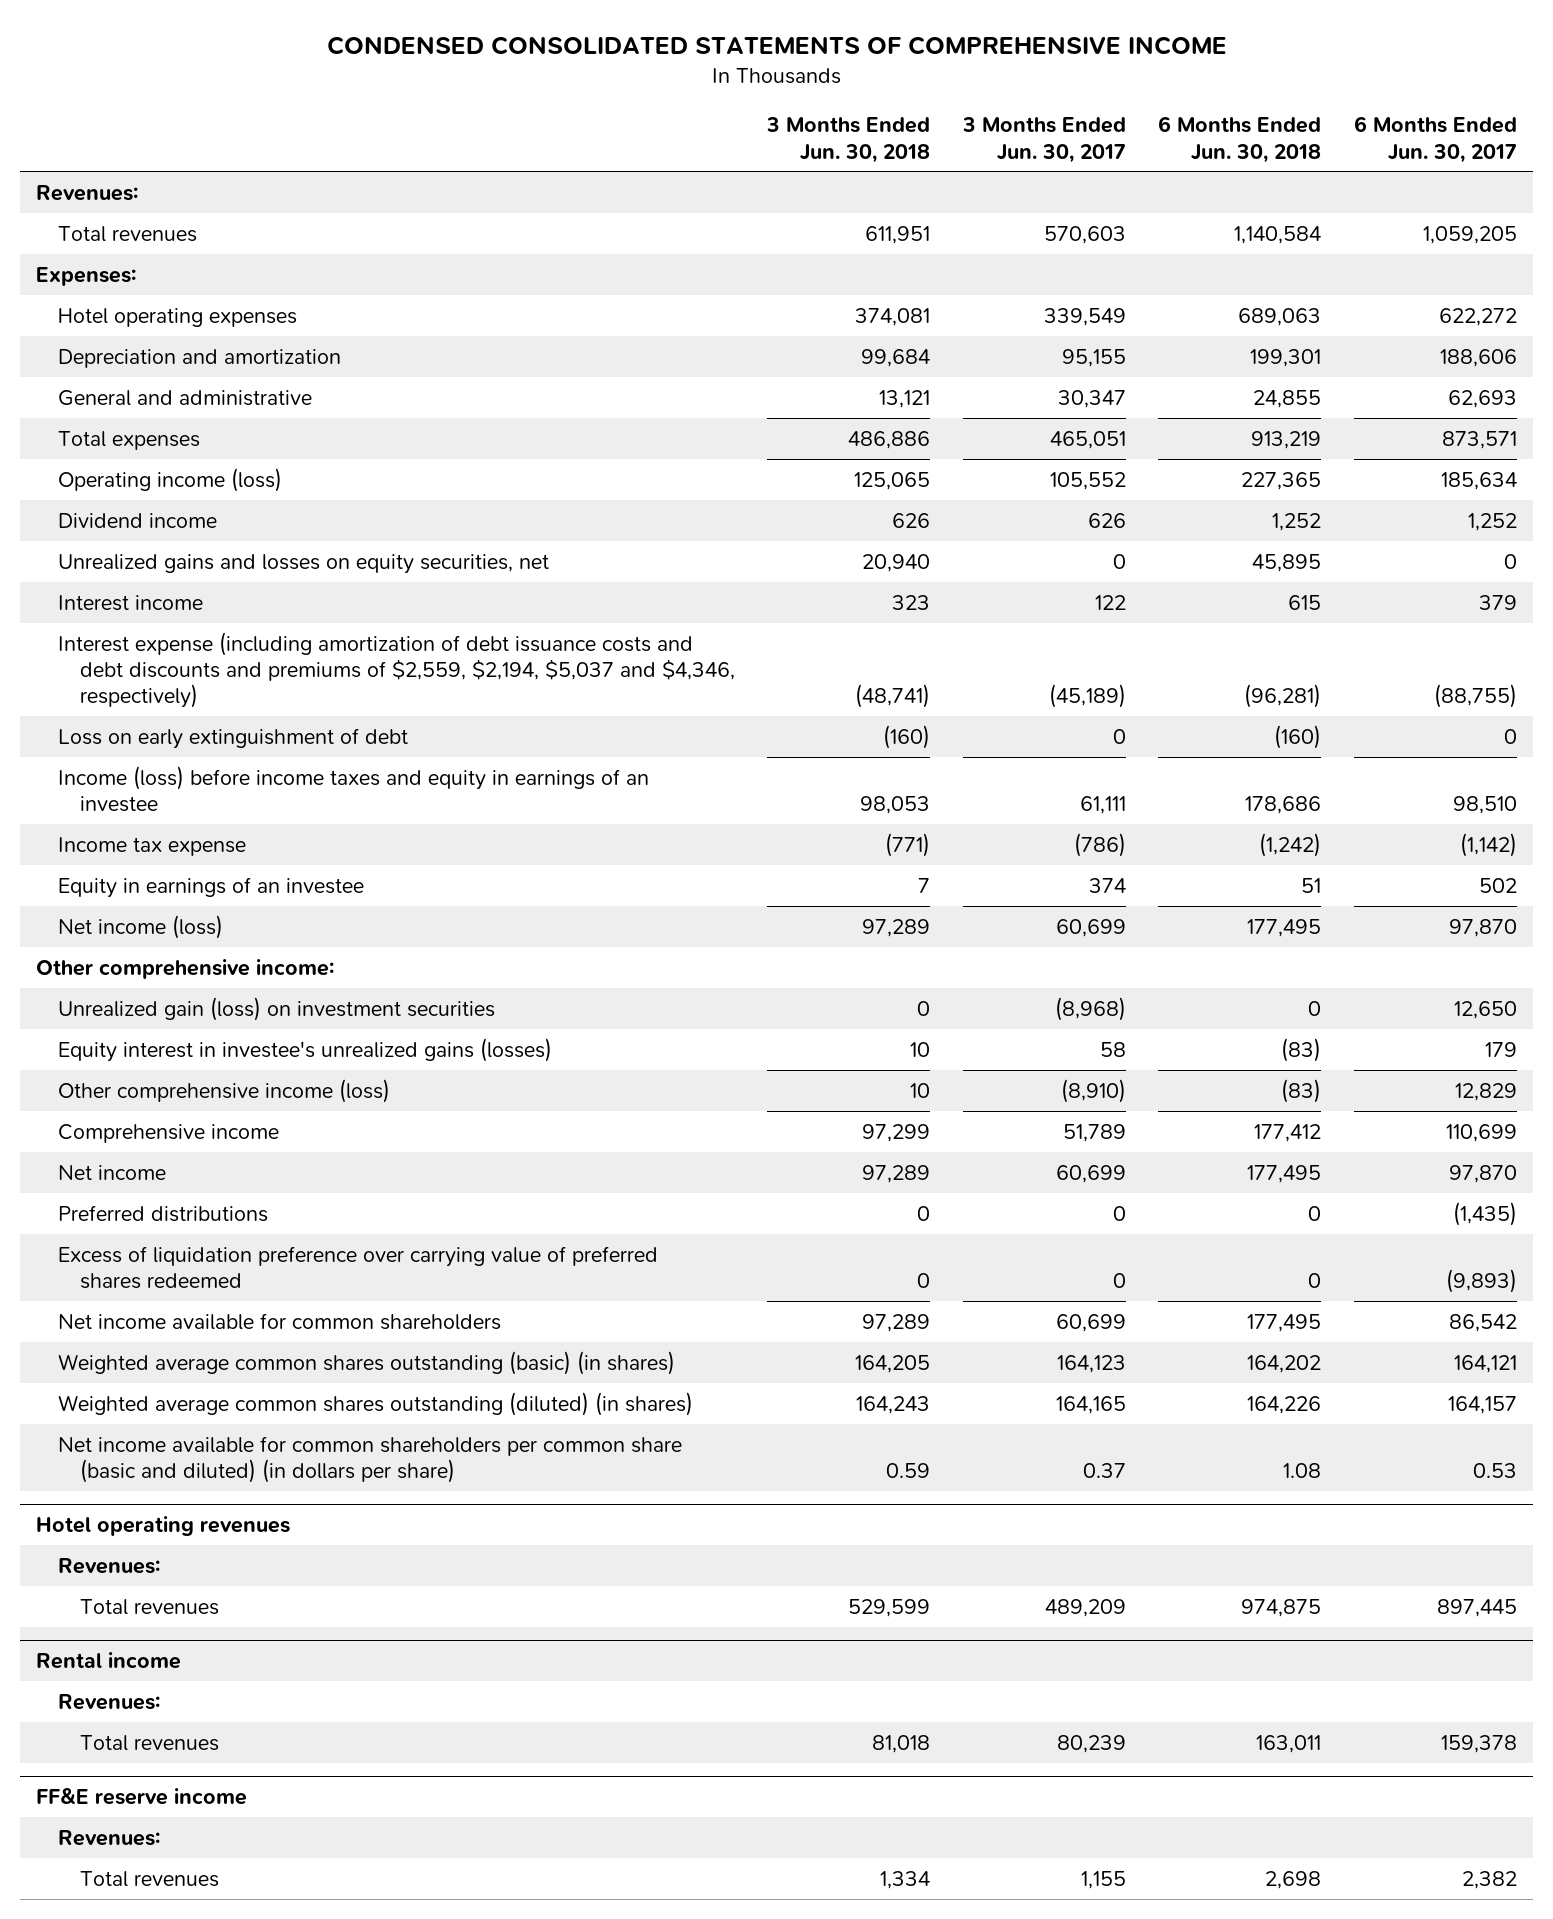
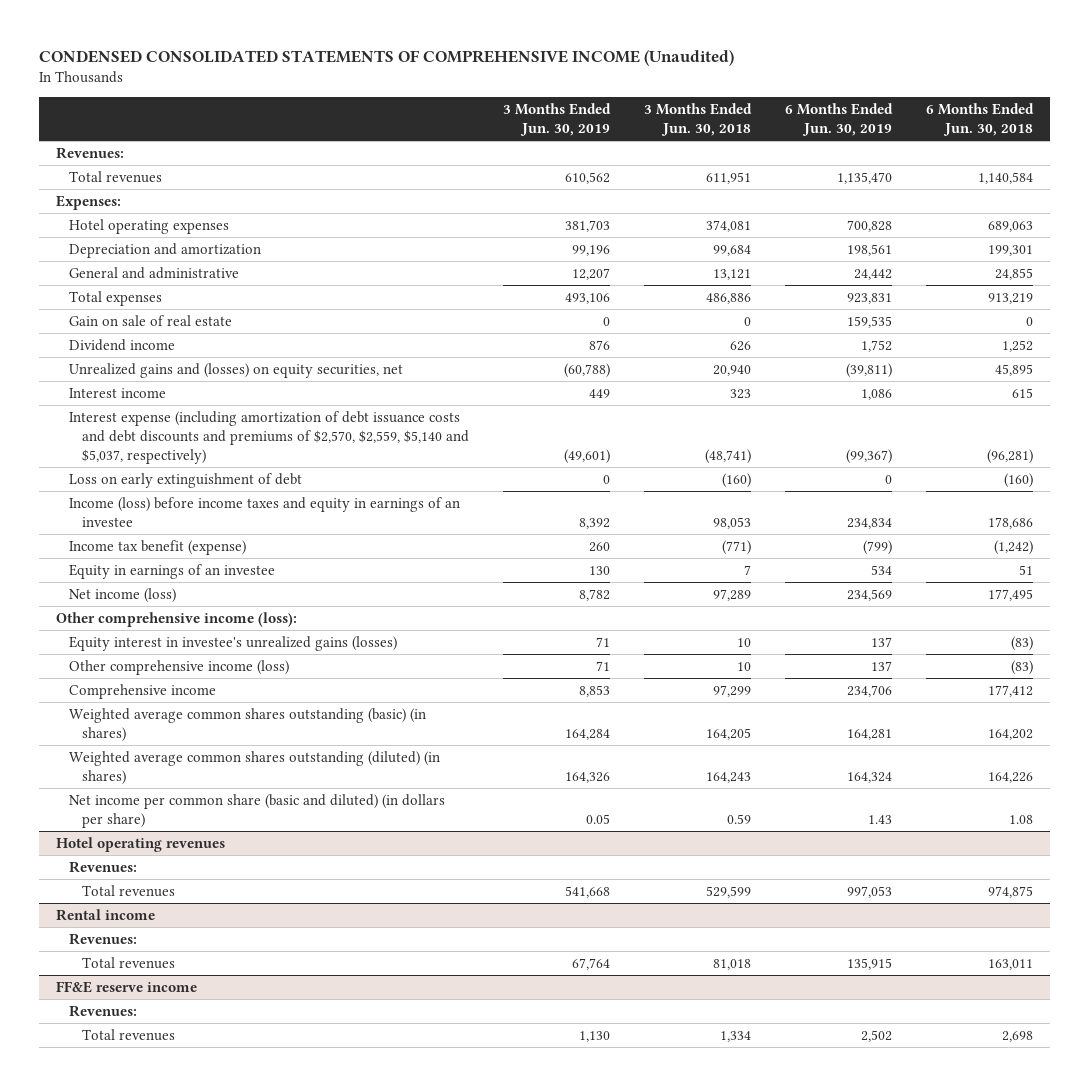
- CONDENSED CONSOLIDATED STATEMENTS OF COMPREHENSIVE INCOME
+ CONDENSED CONSOLIDATED STATEMENTS OF COMPREHENSIVE INCOME (Unaudited)
- | 3 Months Ended Jun. 30, 2018 | 3 Months Ended Jun. 30, 2017 | 6 Months Ended Jun. 30, 2018 | 6 Months Ended Jun. 30, 2017
+ | 3 Months Ended Jun. 30, 2019 | 3 Months Ended Jun. 30, 2018 | 6 Months Ended Jun. 30, 2019 | 6 Months Ended Jun. 30, 2018
- Operating income (loss) | 125,065 | 105,552 | 227,365 | 185,634
+ Gain on sale of real estate | 0 | 0 | 159,535 | 0
- Unrealized gains and losses on equity securities, net | 20,940 | 0 | 45,895 | 0
+ Unrealized gains and (losses) on equity securities, net | (60,788) | 20,940 | (39,811) | 45,895
- Interest expense (including amortization of debt issuance costs and debt discounts and premiums of $2,559, $2,194, $5,037 and $4,346, respectively) | (48,741) | (45,189) | (96,281) | (88,755)
+ Interest expense (including amortization of debt issuance costs and debt discounts and premiums of $2,570, $2,559, $5,140 and $5,037, respectively) | (49,601) | (48,741) | (99,367) | (96,281)
- Income tax expense | (771) | (786) | (1,242) | (1,142)
+ Income tax benefit (expense) | 260 | (771) | (799) | (1,242)
- Other comprehensive income:
- Unrealized gain (loss) on investment securities | 0 | (8,968) | 0 | 12,650
+ Other comprehensive income (loss):
- Net income | 97,289 | 60,699 | 177,495 | 97,870
- Preferred distributions | 0 | 0 | 0 | (1,435)
- Excess of liquidation preference over carrying value of preferred shares redeemed | 0 | 0 | 0 | (9,893)
- Net income available for common shareholders | 97,289 | 60,699 | 177,495 | 86,542
- Net income available for common shareholders per common share (basic and diluted) (in dollars per share) | 0.59 | 0.37 | 1.08 | 0.53
+ Net income per common share (basic and diluted) (in dollars per share) | 0.05 | 0.59 | 1.43 | 1.08

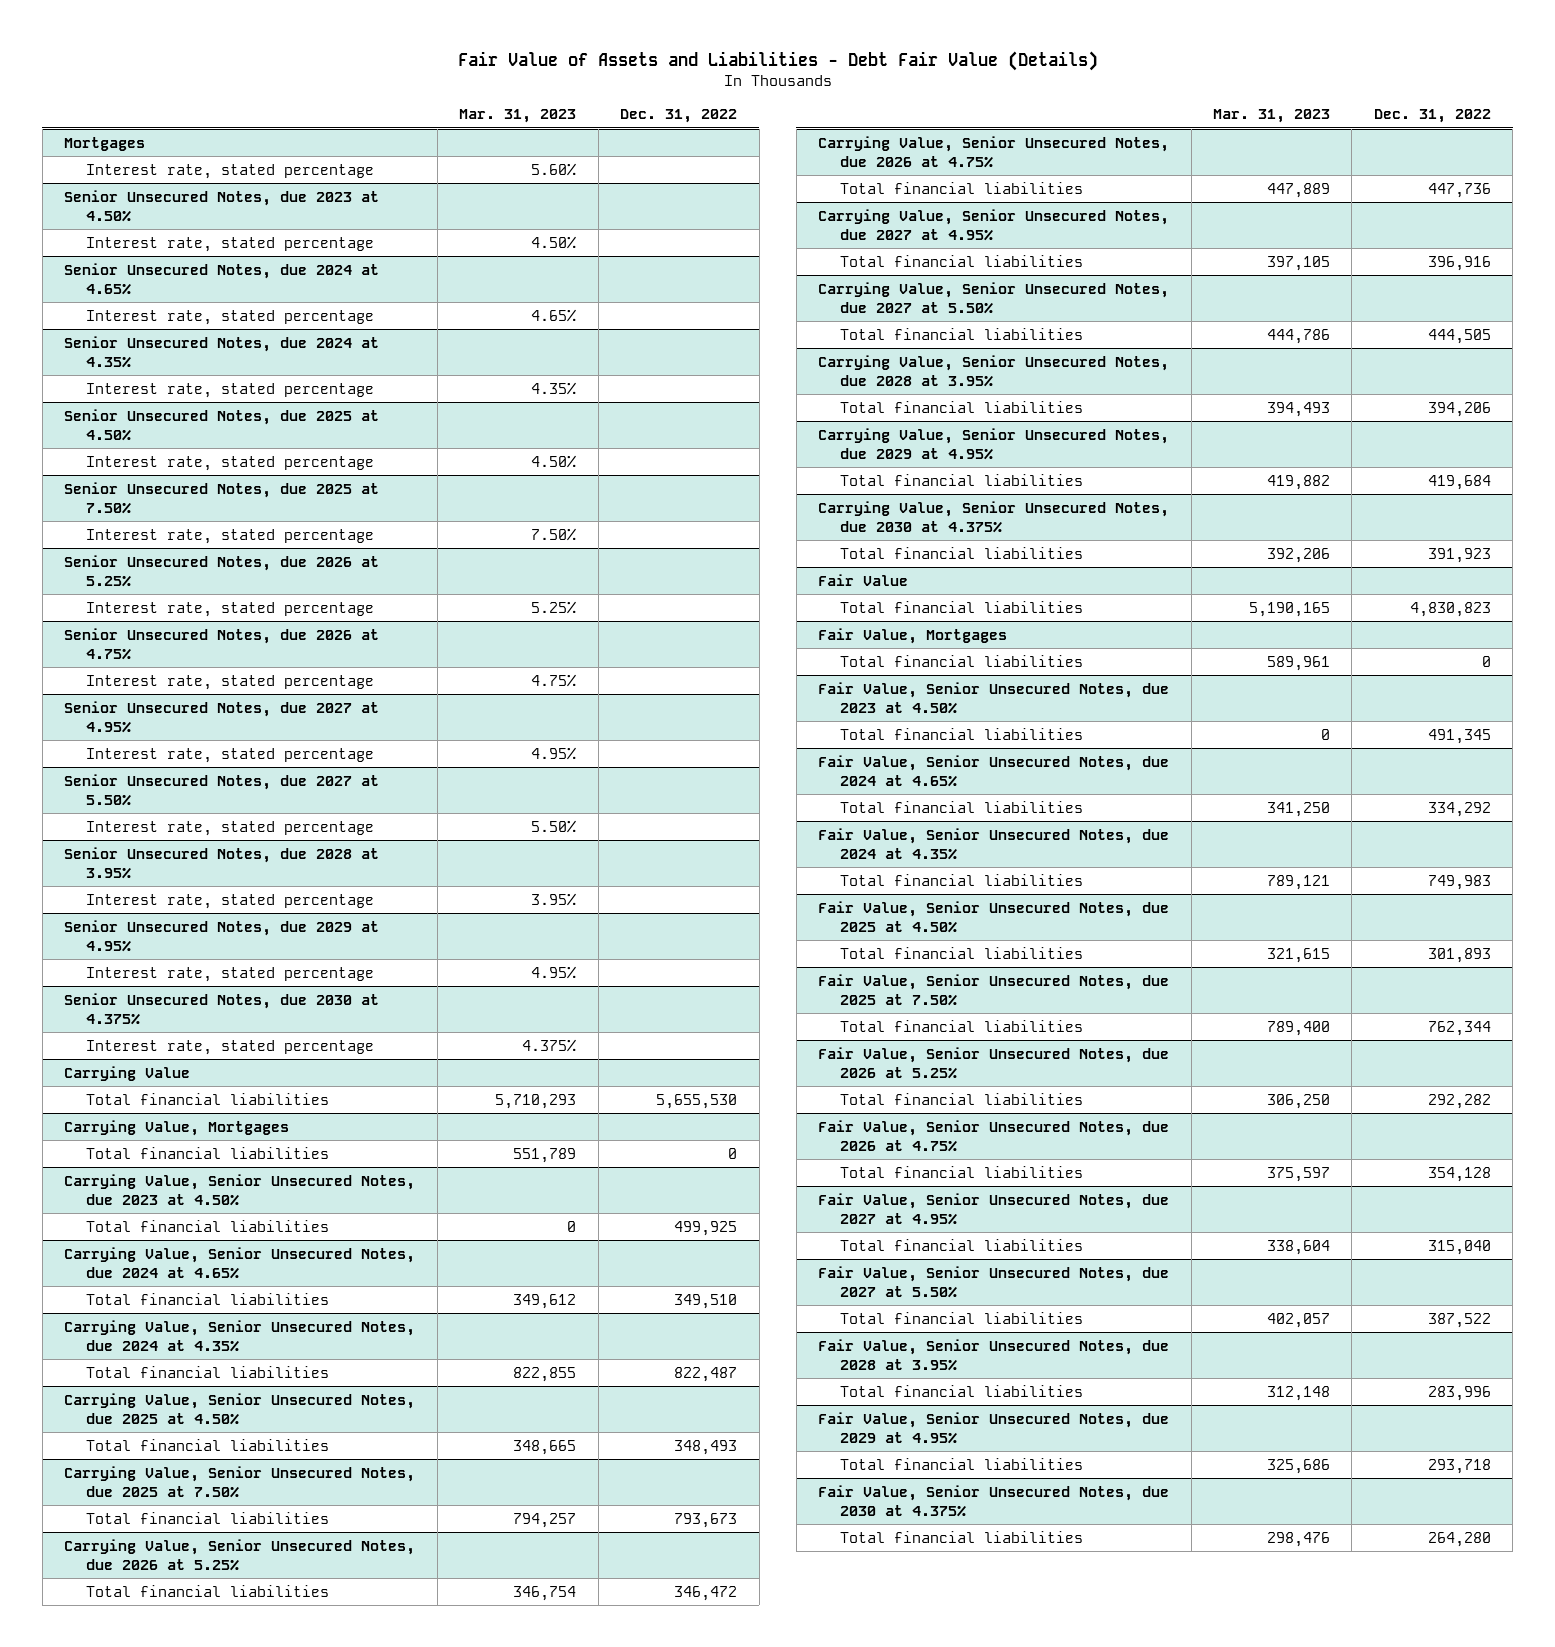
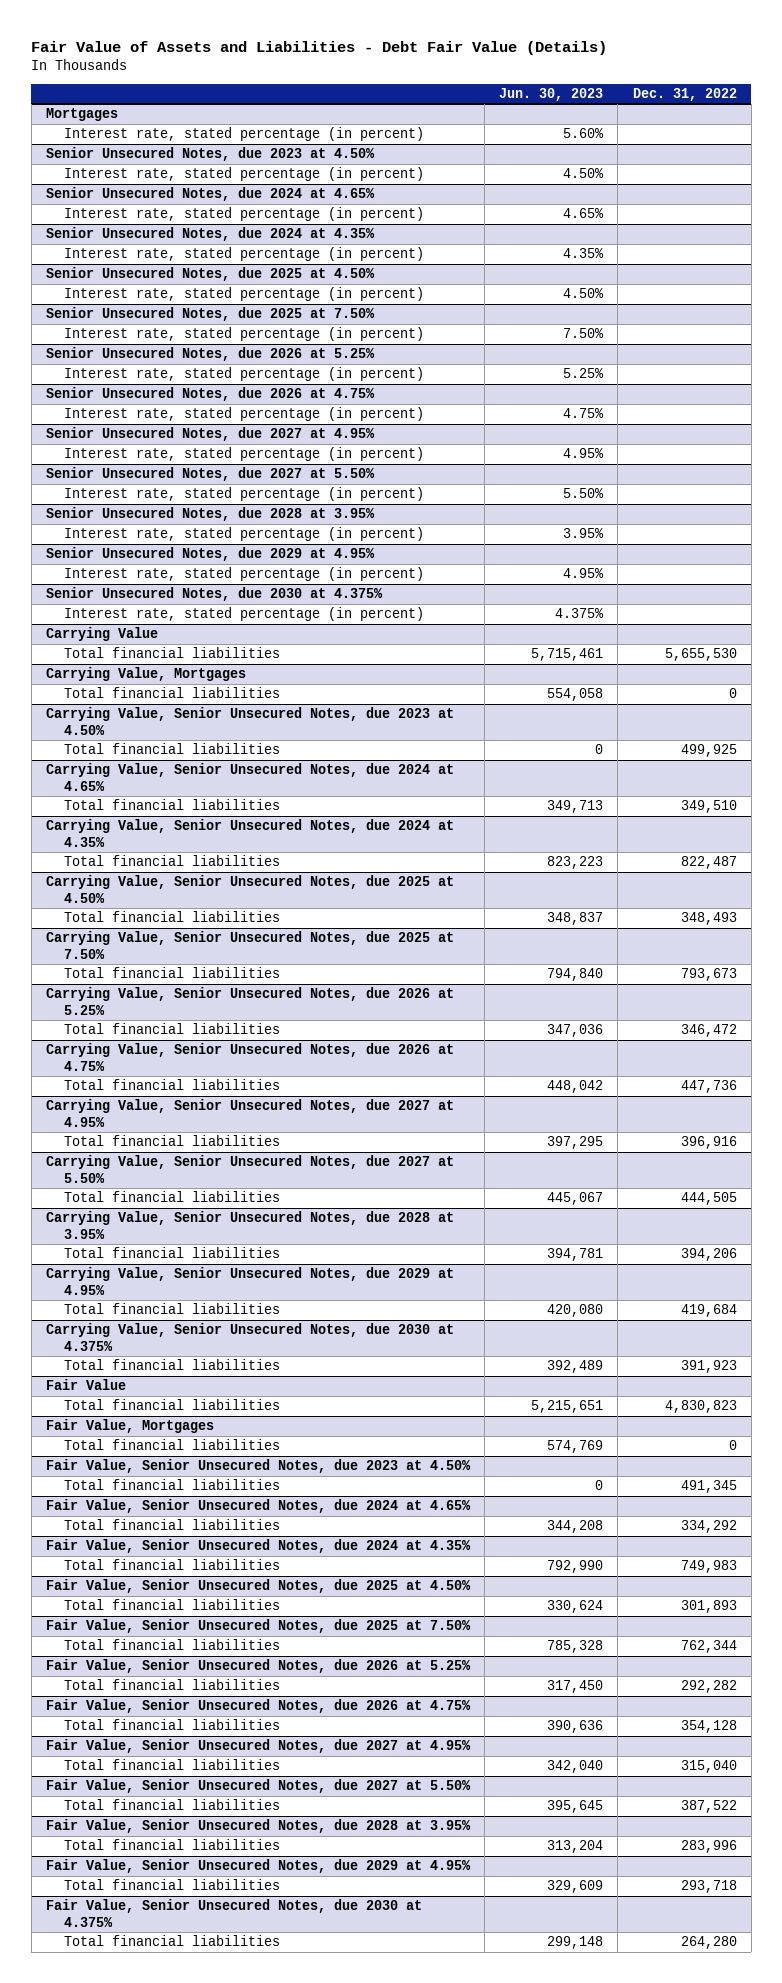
- | Mar. 31, 2023 | Dec. 31, 2022
+ | Jun. 30, 2023 | Dec. 31, 2022
@ Mortgages
- Interest rate, stated percentage | 5.60% |
+ Interest rate, stated percentage (in percent) | 5.60% |
@ Senior Unsecured Notes, due 2023 at 4.50%
- Interest rate, stated percentage | 4.50% |
+ Interest rate, stated percentage (in percent) | 4.50% |
@ Senior Unsecured Notes, due 2024 at 4.65%
- Interest rate, stated percentage | 4.65% |
+ Interest rate, stated percentage (in percent) | 4.65% |
@ Senior Unsecured Notes, due 2024 at 4.35%
- Interest rate, stated percentage | 4.35% |
+ Interest rate, stated percentage (in percent) | 4.35% |
@ Senior Unsecured Notes, due 2025 at 4.50%
- Interest rate, stated percentage | 4.50% |
+ Interest rate, stated percentage (in percent) | 4.50% |
@ Senior Unsecured Notes, due 2025 at 7.50%
- Interest rate, stated percentage | 7.50% |
+ Interest rate, stated percentage (in percent) | 7.50% |
@ Senior Unsecured Notes, due 2026 at 5.25%
- Interest rate, stated percentage | 5.25% |
+ Interest rate, stated percentage (in percent) | 5.25% |
@ Senior Unsecured Notes, due 2026 at 4.75%
- Interest rate, stated percentage | 4.75% |
+ Interest rate, stated percentage (in percent) | 4.75% |
@ Senior Unsecured Notes, due 2027 at 4.95%
- Interest rate, stated percentage | 4.95% |
+ Interest rate, stated percentage (in percent) | 4.95% |
@ Senior Unsecured Notes, due 2027 at 5.50%
- Interest rate, stated percentage | 5.50% |
+ Interest rate, stated percentage (in percent) | 5.50% |
@ Senior Unsecured Notes, due 2028 at 3.95%
- Interest rate, stated percentage | 3.95% |
+ Interest rate, stated percentage (in percent) | 3.95% |
@ Senior Unsecured Notes, due 2029 at 4.95%
- Interest rate, stated percentage | 4.95% |
+ Interest rate, stated percentage (in percent) | 4.95% |
@ Senior Unsecured Notes, due 2030 at 4.375%
- Interest rate, stated percentage | 4.375% |
+ Interest rate, stated percentage (in percent) | 4.375% |

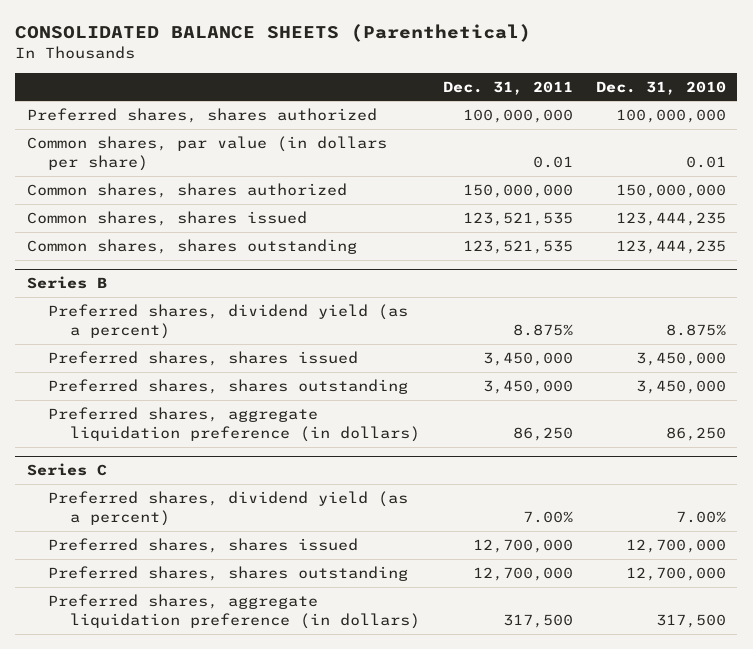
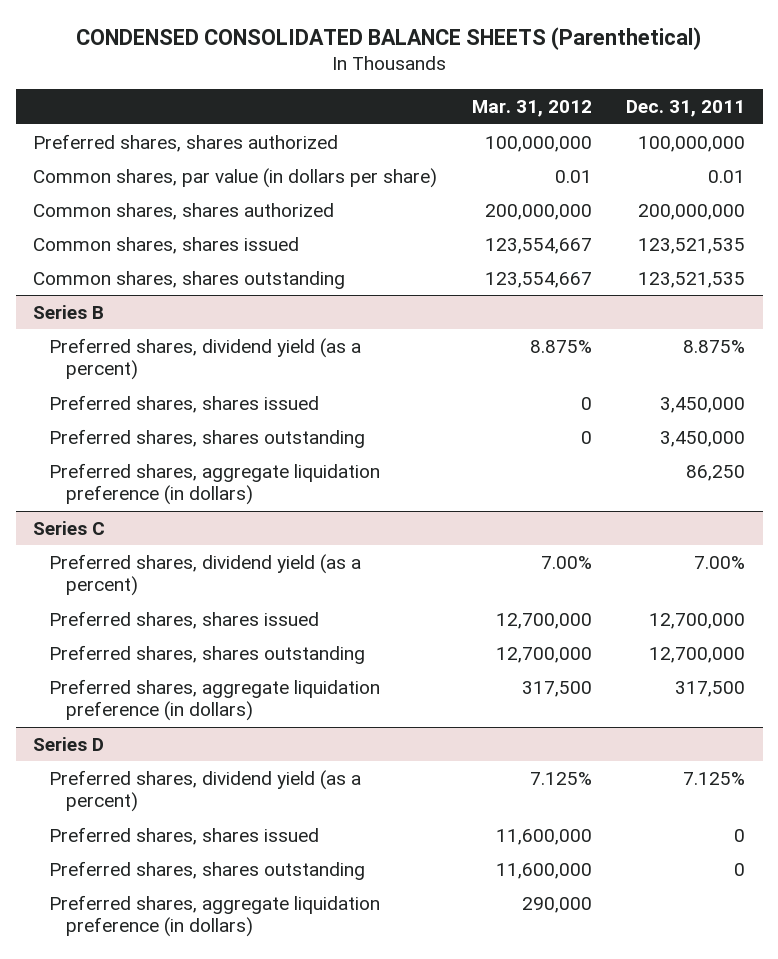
- CONSOLIDATED BALANCE SHEETS (Parenthetical)
+ CONDENSED CONSOLIDATED BALANCE SHEETS (Parenthetical)
- | Dec. 31, 2011 | Dec. 31, 2010
+ | Mar. 31, 2012 | Dec. 31, 2011
- Common shares, shares authorized | 150,000,000 | 150,000,000
+ Common shares, shares authorized | 200,000,000 | 200,000,000
+ Series D
+ Preferred shares, dividend yield (as a percent) | 7.125% | 7.125%
+ Preferred shares, shares issued | 11,600,000 | 0
+ Preferred shares, shares outstanding | 11,600,000 | 0
+ Preferred shares, aggregate liquidation preference (in dollars) | 290,000 |

